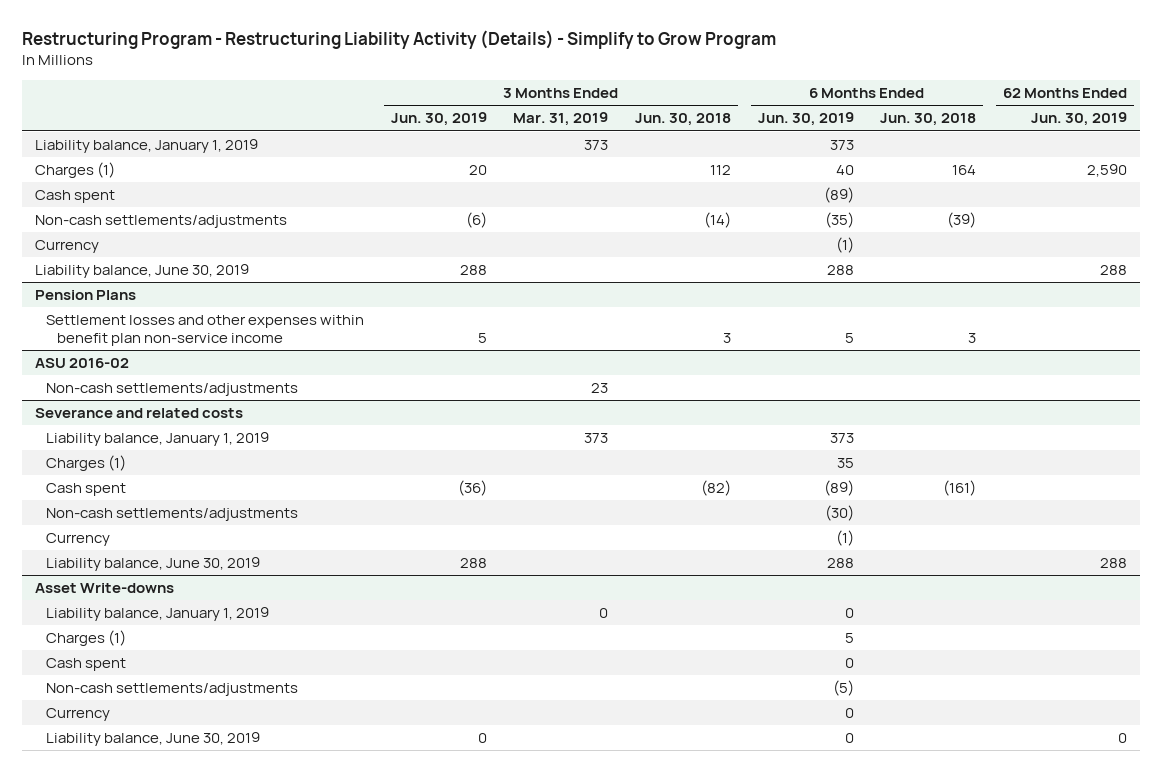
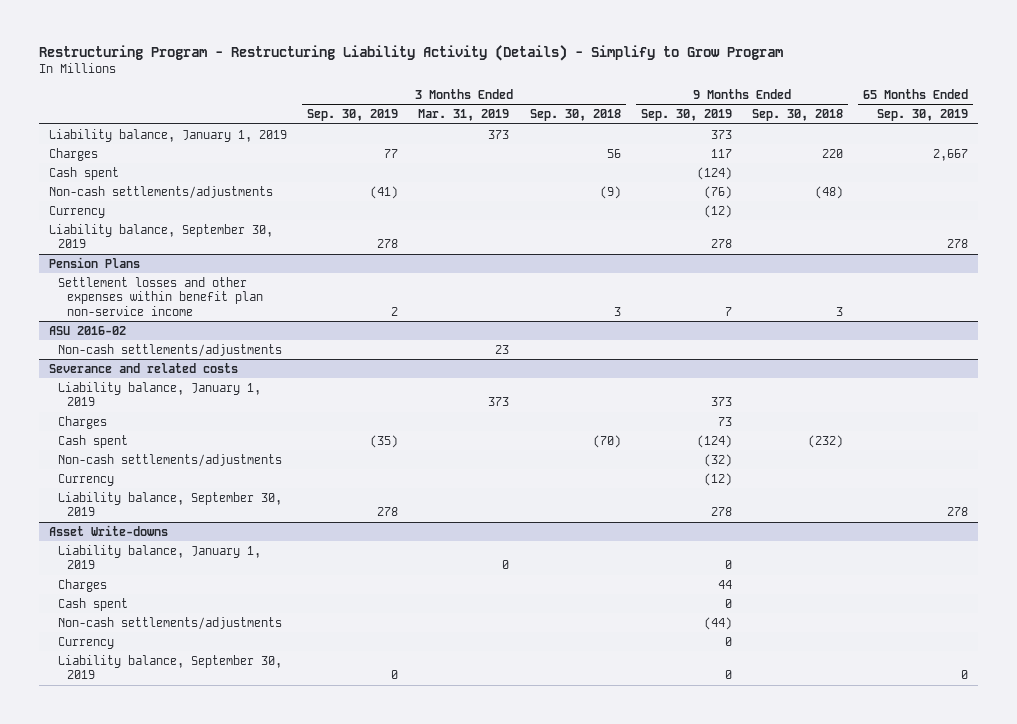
- | 3 Months Ended Jun. 30, 2019 | 3 Months Ended Mar. 31, 2019 | 3 Months Ended Jun. 30, 2018 | 6 Months Ended Jun. 30, 2019 | 6 Months Ended Jun. 30, 2018 | 62 Months Ended Jun. 30, 2019
+ | 3 Months Ended Sep. 30, 2019 | 3 Months Ended Mar. 31, 2019 | 3 Months Ended Sep. 30, 2018 | 9 Months Ended Sep. 30, 2019 | 9 Months Ended Sep. 30, 2018 | 65 Months Ended Sep. 30, 2019
- Charges (1) | 20 | | 112 | 40 | 164 | 2,590
+ Charges | 77 | | 56 | 117 | 220 | 2,667
- Liability balance, June 30, 2019 | 288 | | | 288 | | 288
+ Liability balance, September 30, 2019 | 278 | | | 278 | | 278
@ Severance and related costs
- Charges (1) | | | | 35 | |
+ Charges | | | | 73 | |
- Liability balance, June 30, 2019 | 288 | | | 288 | | 288
+ Liability balance, September 30, 2019 | 278 | | | 278 | | 278
@ Asset Write-downs
- Charges (1) | | | | 5 | |
+ Charges | | | | 44 | |
- Liability balance, June 30, 2019 | 0 | | | 0 | | 0
+ Liability balance, September 30, 2019 | 0 | | | 0 | | 0

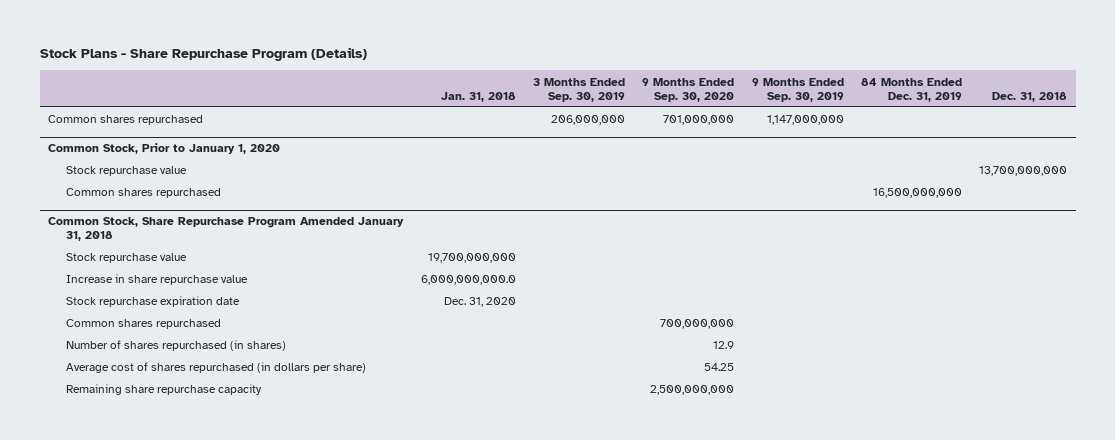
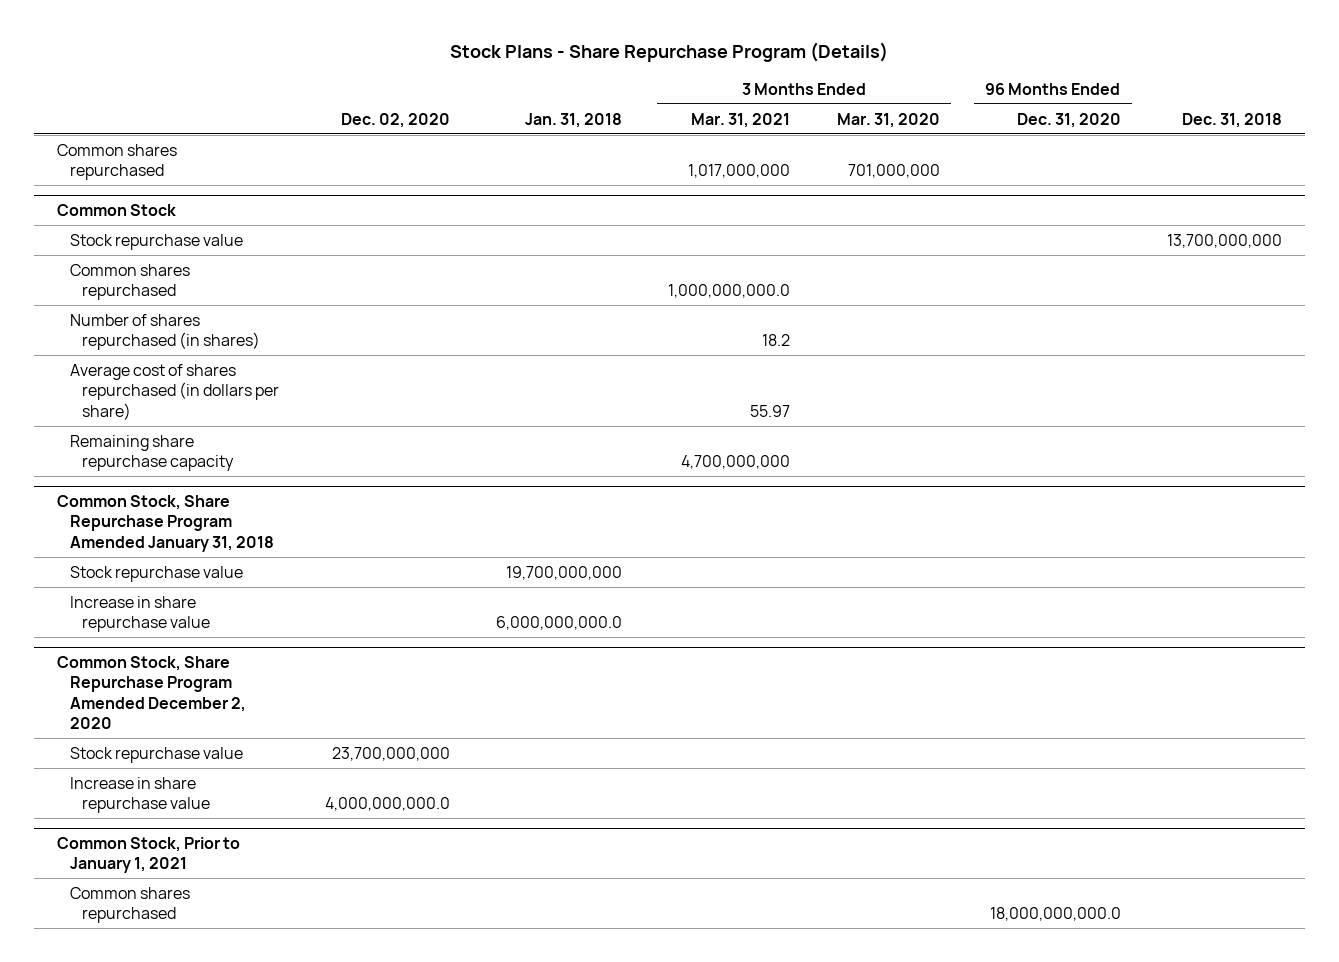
- | Jan. 31, 2018 | 3 Months Ended Sep. 30, 2019 | 9 Months Ended Sep. 30, 2020 | 9 Months Ended Sep. 30, 2019 | 84 Months Ended Dec. 31, 2019 | Dec. 31, 2018
+ | Dec. 02, 2020 | Jan. 31, 2018 | 3 Months Ended Mar. 31, 2021 | 3 Months Ended Mar. 31, 2020 | 96 Months Ended Dec. 31, 2020 | Dec. 31, 2018
- Common Stock, Prior to January 1, 2020
+ Common Stock
+ Number of shares repurchased (in shares) | | | 18.2 | | |
+ Average cost of shares repurchased (in dollars per share) | | | 55.97 | | |
+ Remaining share repurchase capacity | | | 4,700,000,000 | | |
@ Common Stock, Share Repurchase Program Amended January 31, 2018
- Stock repurchase expiration date | Dec. 31, 2020 | | | | |
- Common shares repurchased | | | 700,000,000 | | |
- Number of shares repurchased (in shares) | | | 12.9 | | |
- Average cost of shares repurchased (in dollars per share) | | | 54.25 | | |
- Remaining share repurchase capacity | | | 2,500,000,000 | | |
+ Common Stock, Share Repurchase Program Amended December 2, 2020
+ Stock repurchase value | 23,700,000,000 | | | | |
+ Increase in share repurchase value | 4,000,000,000.0 | | | | |
+ Common Stock, Prior to January 1, 2021
+ Common shares repurchased | | | | | 18,000,000,000.0 |

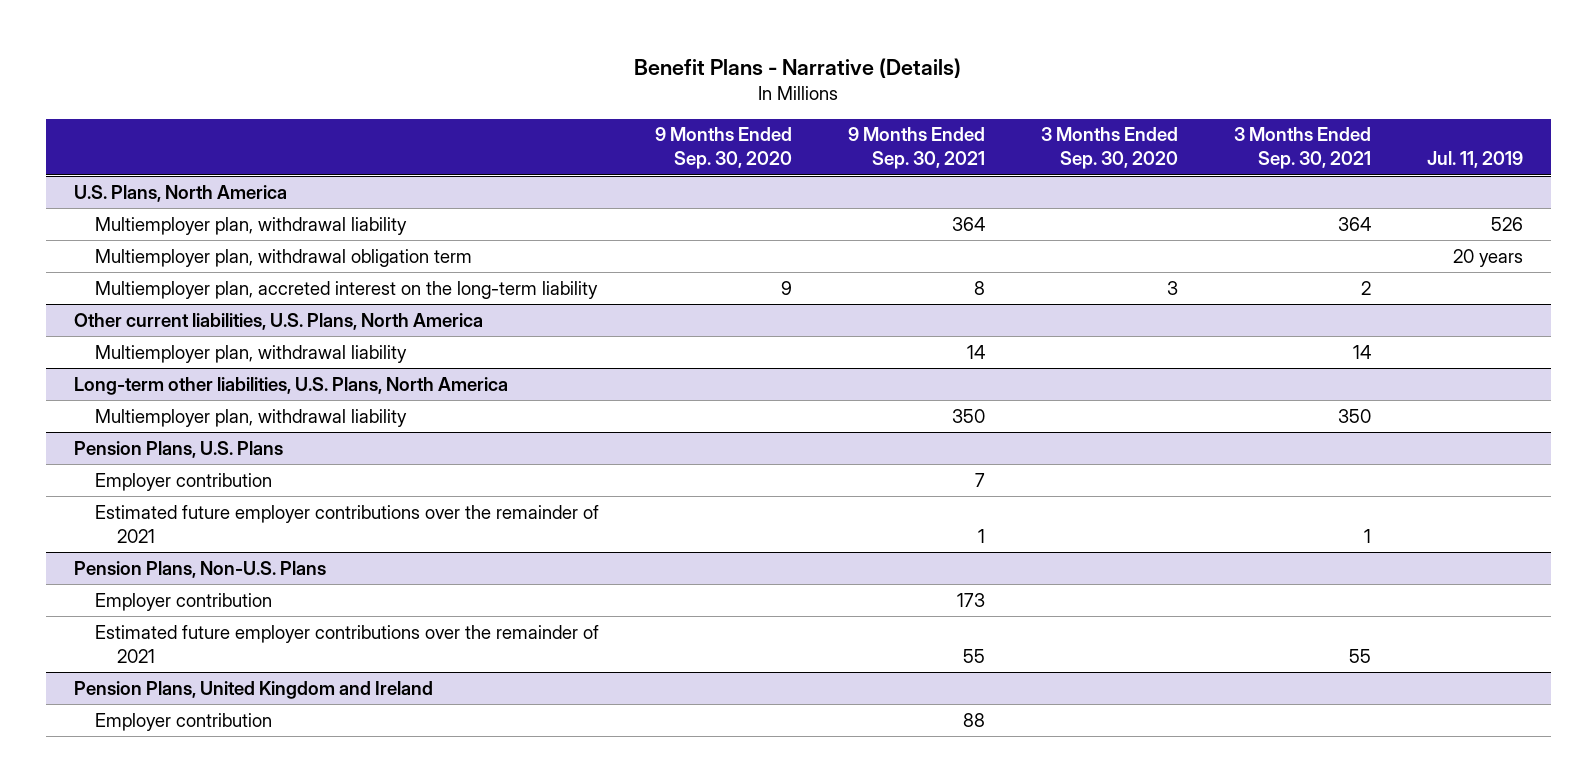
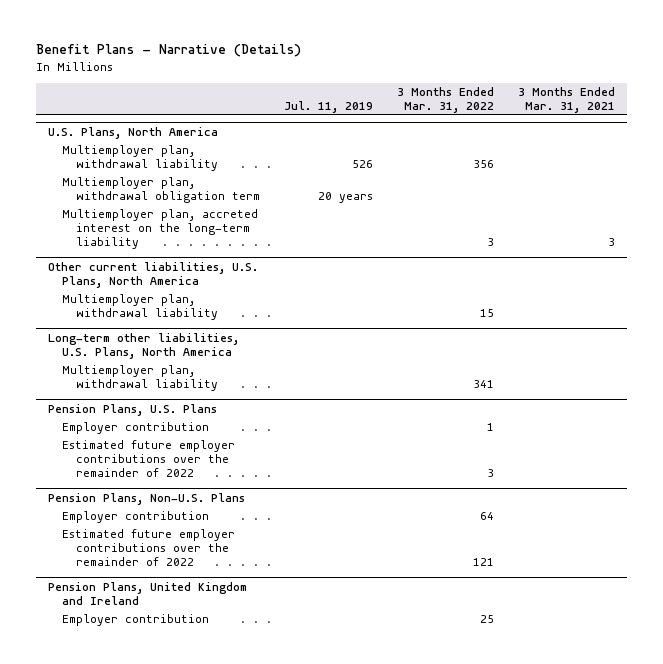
- | 9 Months Ended Sep. 30, 2020 | 9 Months Ended Sep. 30, 2021 | 3 Months Ended Sep. 30, 2020 | 3 Months Ended Sep. 30, 2021 | Jul. 11, 2019
+ | Jul. 11, 2019 | 3 Months Ended Mar. 31, 2022 | 3 Months Ended Mar. 31, 2021
@ Pension Plans, U.S. Plans
- Estimated future employer contributions over the remainder of 2021 | | 1 | | 1 |
+ Estimated future employer contributions over the remainder of 2022 | | 3 |
@ Pension Plans, Non-U.S. Plans
- Estimated future employer contributions over the remainder of 2021 | | 55 | | 55 |
+ Estimated future employer contributions over the remainder of 2022 | | 121 |

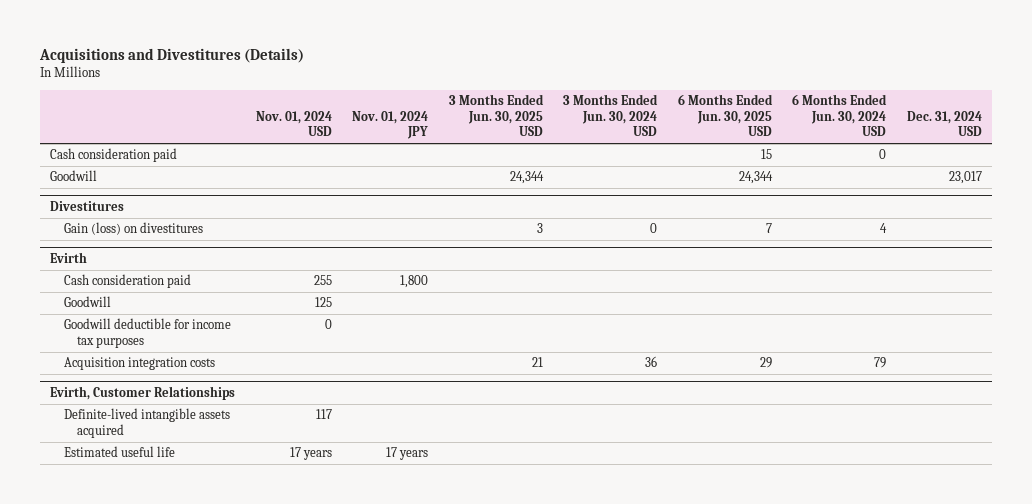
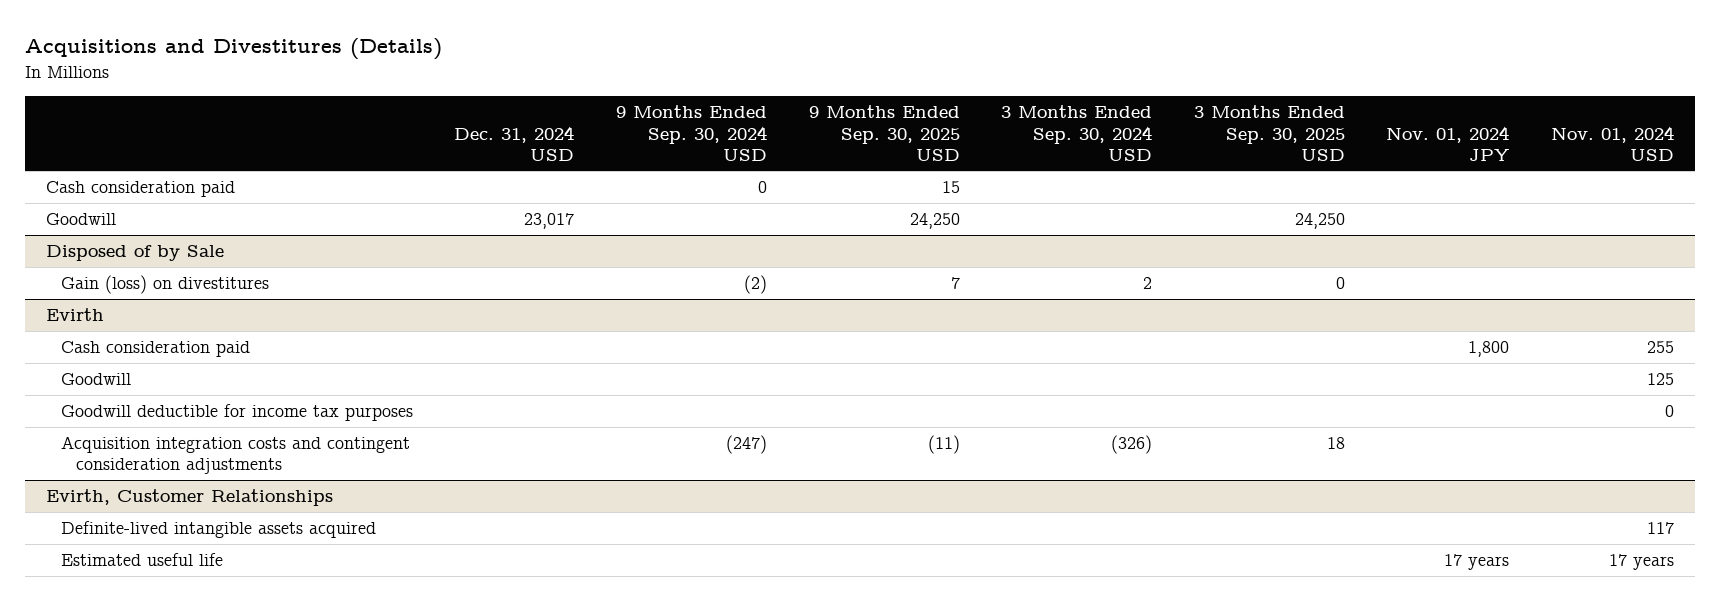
- | Nov. 01, 2024 USD | Nov. 01, 2024 JPY | 3 Months Ended Jun. 30, 2025 USD | 3 Months Ended Jun. 30, 2024 USD | 6 Months Ended Jun. 30, 2025 USD | 6 Months Ended Jun. 30, 2024 USD | Dec. 31, 2024 USD
+ | Dec. 31, 2024 USD | 9 Months Ended Sep. 30, 2024 USD | 9 Months Ended Sep. 30, 2025 USD | 3 Months Ended Sep. 30, 2024 USD | 3 Months Ended Sep. 30, 2025 USD | Nov. 01, 2024 JPY | Nov. 01, 2024 USD
- Divestitures
+ Disposed of by Sale
@ Evirth
- Acquisition integration costs | | | 21 | 36 | 29 | 79 |
+ Acquisition integration costs and contingent consideration adjustments | | (247) | (11) | (326) | 18 | |

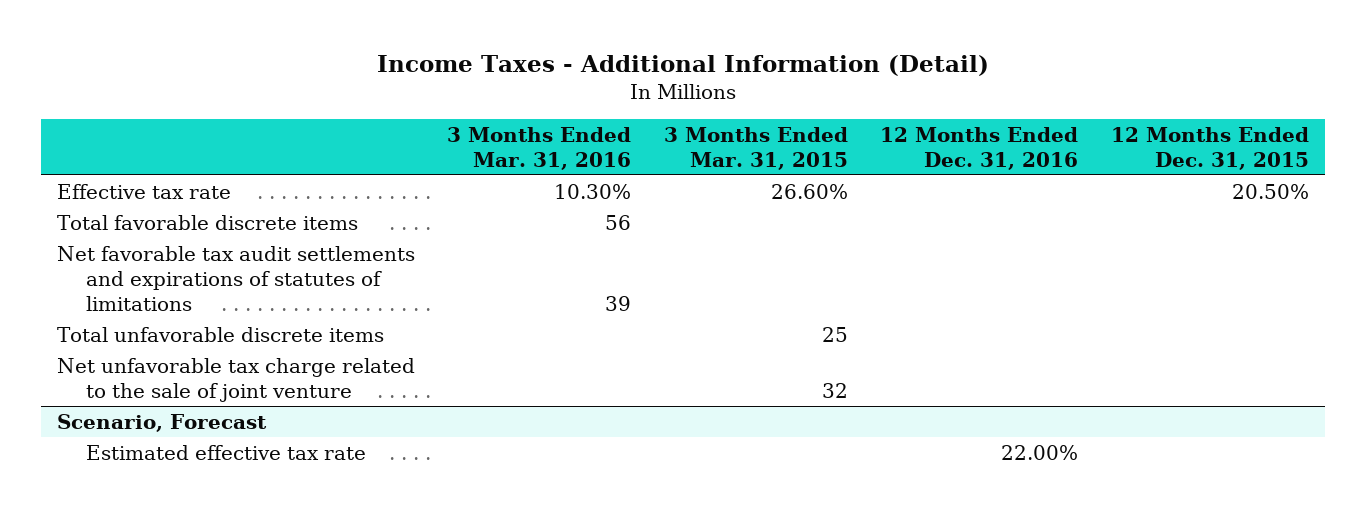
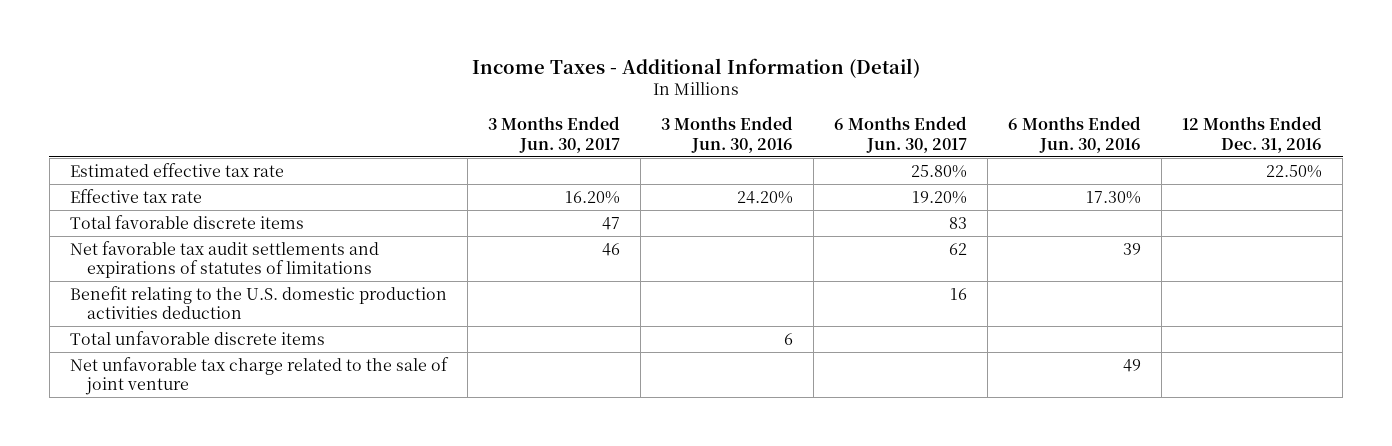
- | 3 Months Ended Mar. 31, 2016 | 3 Months Ended Mar. 31, 2015 | 12 Months Ended Dec. 31, 2016 | 12 Months Ended Dec. 31, 2015
+ | 3 Months Ended Jun. 30, 2017 | 3 Months Ended Jun. 30, 2016 | 6 Months Ended Jun. 30, 2017 | 6 Months Ended Jun. 30, 2016 | 12 Months Ended Dec. 31, 2016
+ Estimated effective tax rate | | | 25.80% | | 22.50%
+ Benefit relating to the U.S. domestic production activities deduction | | | 16 | |
- Scenario, Forecast
- Estimated effective tax rate | | | 22.00% |

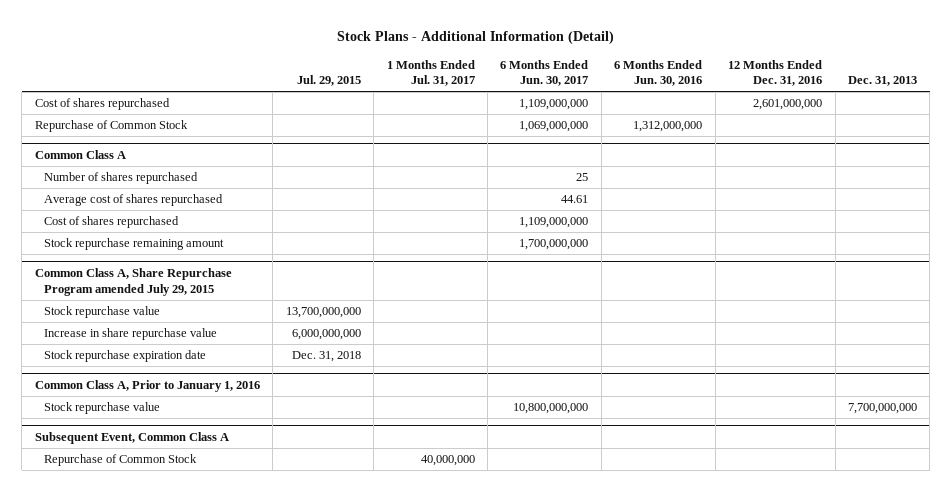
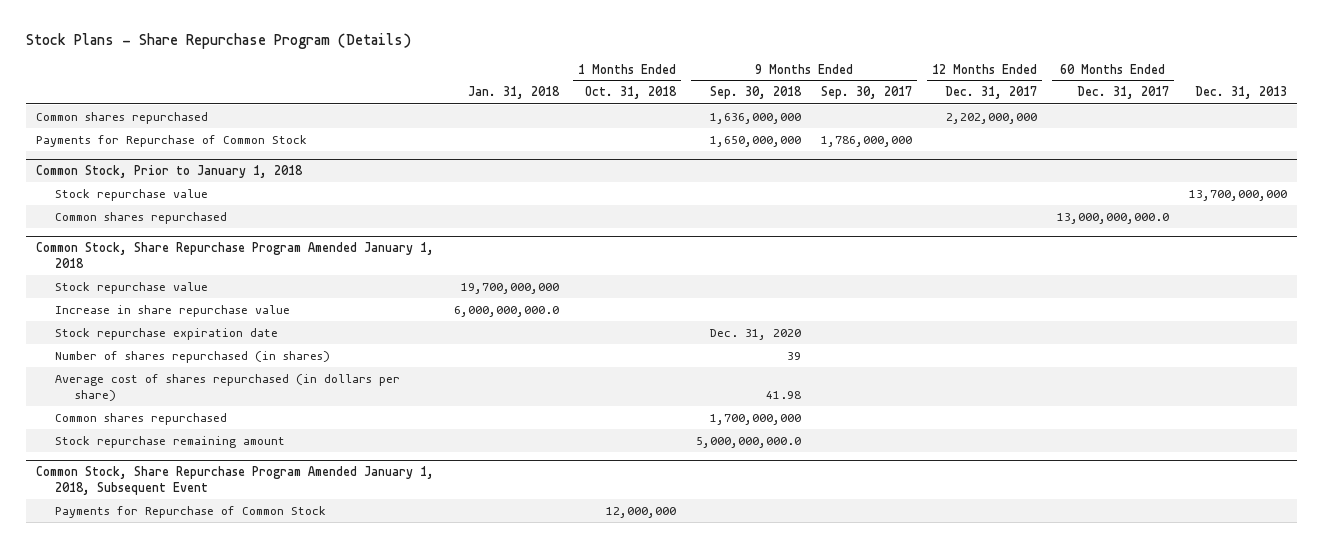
- Stock Plans - Additional Information (Detail)
+ Stock Plans - Share Repurchase Program (Details)
- | Jul. 29, 2015 | 1 Months Ended Jul. 31, 2017 | 6 Months Ended Jun. 30, 2017 | 6 Months Ended Jun. 30, 2016 | 12 Months Ended Dec. 31, 2016 | Dec. 31, 2013
+ | Jan. 31, 2018 | 1 Months Ended Oct. 31, 2018 | 9 Months Ended Sep. 30, 2018 | 9 Months Ended Sep. 30, 2017 | 12 Months Ended Dec. 31, 2017 | 60 Months Ended Dec. 31, 2017 | Dec. 31, 2013
- Cost of shares repurchased | | | 1,109,000,000 | | 2,601,000,000 |
- Repurchase of Common Stock | | | 1,069,000,000 | 1,312,000,000 | |
- Common Class A
- Number of shares repurchased | | | 25 | | |
- Average cost of shares repurchased | | | 44.61 | | |
- Cost of shares repurchased | | | 1,109,000,000 | | |
- Stock repurchase remaining amount | | | 1,700,000,000 | | |
- Common Class A, Share Repurchase Program amended July 29, 2015
- Stock repurchase value | 13,700,000,000 | | | | |
- Increase in share repurchase value | 6,000,000,000 | | | | |
- Stock repurchase expiration date | Dec. 31, 2018 | | | | |
- Common Class A, Prior to January 1, 2016
- Stock repurchase value | | | 10,800,000,000 | | | 7,700,000,000
- Subsequent Event, Common Class A
- Repurchase of Common Stock | | 40,000,000 | | | |
+ Common shares repurchased | | | 1,636,000,000 | | 2,202,000,000 | |
+ Payments for Repurchase of Common Stock | | | 1,650,000,000 | 1,786,000,000 | | |
+ Common Stock, Prior to January 1, 2018
+ Stock repurchase value | | | | | | | 13,700,000,000
+ Common shares repurchased | | | | | | 13,000,000,000.0 |
+ Common Stock, Share Repurchase Program Amended January 1, 2018
+ Stock repurchase value | 19,700,000,000 | | | | | |
+ Increase in share repurchase value | 6,000,000,000.0 | | | | | |
+ Stock repurchase expiration date | | | Dec. 31, 2020 | | | |
+ Number of shares repurchased (in shares) | | | 39 | | | |
+ Average cost of shares repurchased (in dollars per share) | | | 41.98 | | | |
+ Common shares repurchased | | | 1,700,000,000 | | | |
+ Stock repurchase remaining amount | | | 5,000,000,000.0 | | | |
+ Common Stock, Share Repurchase Program Amended January 1, 2018, Subsequent Event
+ Payments for Repurchase of Common Stock | | 12,000,000 | | | | |

